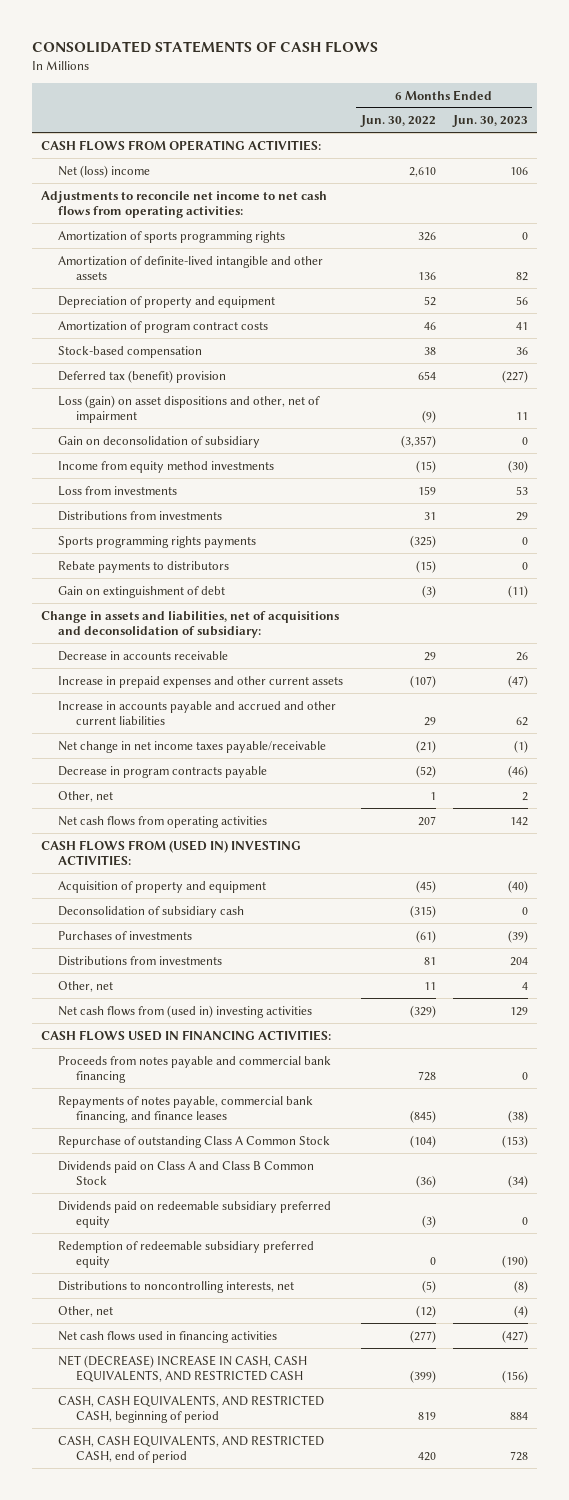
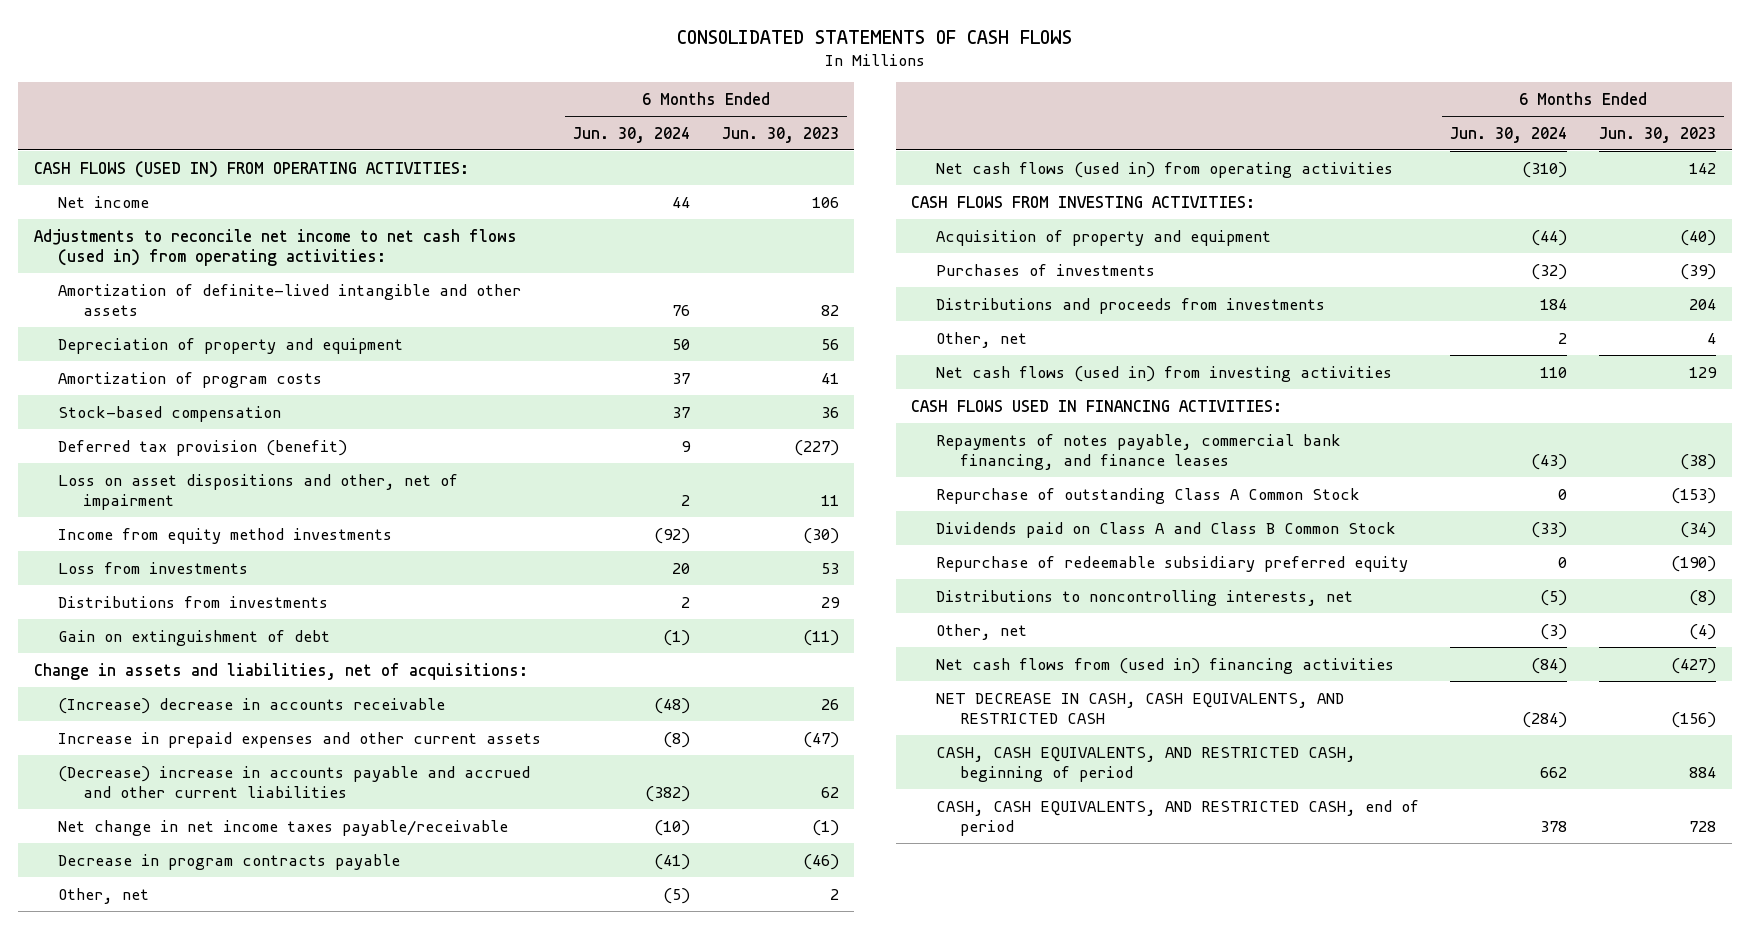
- | 6 Months Ended Jun. 30, 2022 | 6 Months Ended Jun. 30, 2023
+ | 6 Months Ended Jun. 30, 2024 | 6 Months Ended Jun. 30, 2023
- CASH FLOWS FROM OPERATING ACTIVITIES:
- Net (loss) income | 2,610 | 106
- Adjustments to reconcile net income to net cash flows from operating activities:
- Amortization of sports programming rights | 326 | 0
+ CASH FLOWS (USED IN) FROM OPERATING ACTIVITIES:
+ Net income | 44 | 106
+ Adjustments to reconcile net income to net cash flows (used in) from operating activities:
- Amortization of program contract costs | 46 | 41
+ Amortization of program costs | 37 | 41
- Deferred tax (benefit) provision | 654 | (227)
- Loss (gain) on asset dispositions and other, net of impairment | (9) | 11
- Gain on deconsolidation of subsidiary | (3,357) | 0
+ Deferred tax provision (benefit) | 9 | (227)
+ Loss on asset dispositions and other, net of impairment | 2 | 11
- Sports programming rights payments | (325) | 0
- Rebate payments to distributors | (15) | 0
- Change in assets and liabilities, net of acquisitions and deconsolidation of subsidiary:
- Decrease in accounts receivable | 29 | 26
+ Change in assets and liabilities, net of acquisitions:
+ (Increase) decrease in accounts receivable | (48) | 26
- Increase in accounts payable and accrued and other current liabilities | 29 | 62
+ (Decrease) increase in accounts payable and accrued and other current liabilities | (382) | 62
- Net cash flows from operating activities | 207 | 142
- CASH FLOWS FROM (USED IN) INVESTING ACTIVITIES:
+ Net cash flows (used in) from operating activities | (310) | 142
+ CASH FLOWS FROM INVESTING ACTIVITIES:
- Deconsolidation of subsidiary cash | (315) | 0
- Distributions from investments | 81 | 204
+ Distributions and proceeds from investments | 184 | 204
- Net cash flows from (used in) investing activities | (329) | 129
+ Net cash flows (used in) from investing activities | 110 | 129
- Proceeds from notes payable and commercial bank financing | 728 | 0
- Dividends paid on redeemable subsidiary preferred equity | (3) | 0
- Redemption of redeemable subsidiary preferred equity | 0 | (190)
+ Repurchase of redeemable subsidiary preferred equity | 0 | (190)
- Net cash flows used in financing activities | (277) | (427)
- NET (DECREASE) INCREASE IN CASH, CASH EQUIVALENTS, AND RESTRICTED CASH | (399) | (156)
+ Net cash flows from (used in) financing activities | (84) | (427)
+ NET DECREASE IN CASH, CASH EQUIVALENTS, AND RESTRICTED CASH | (284) | (156)

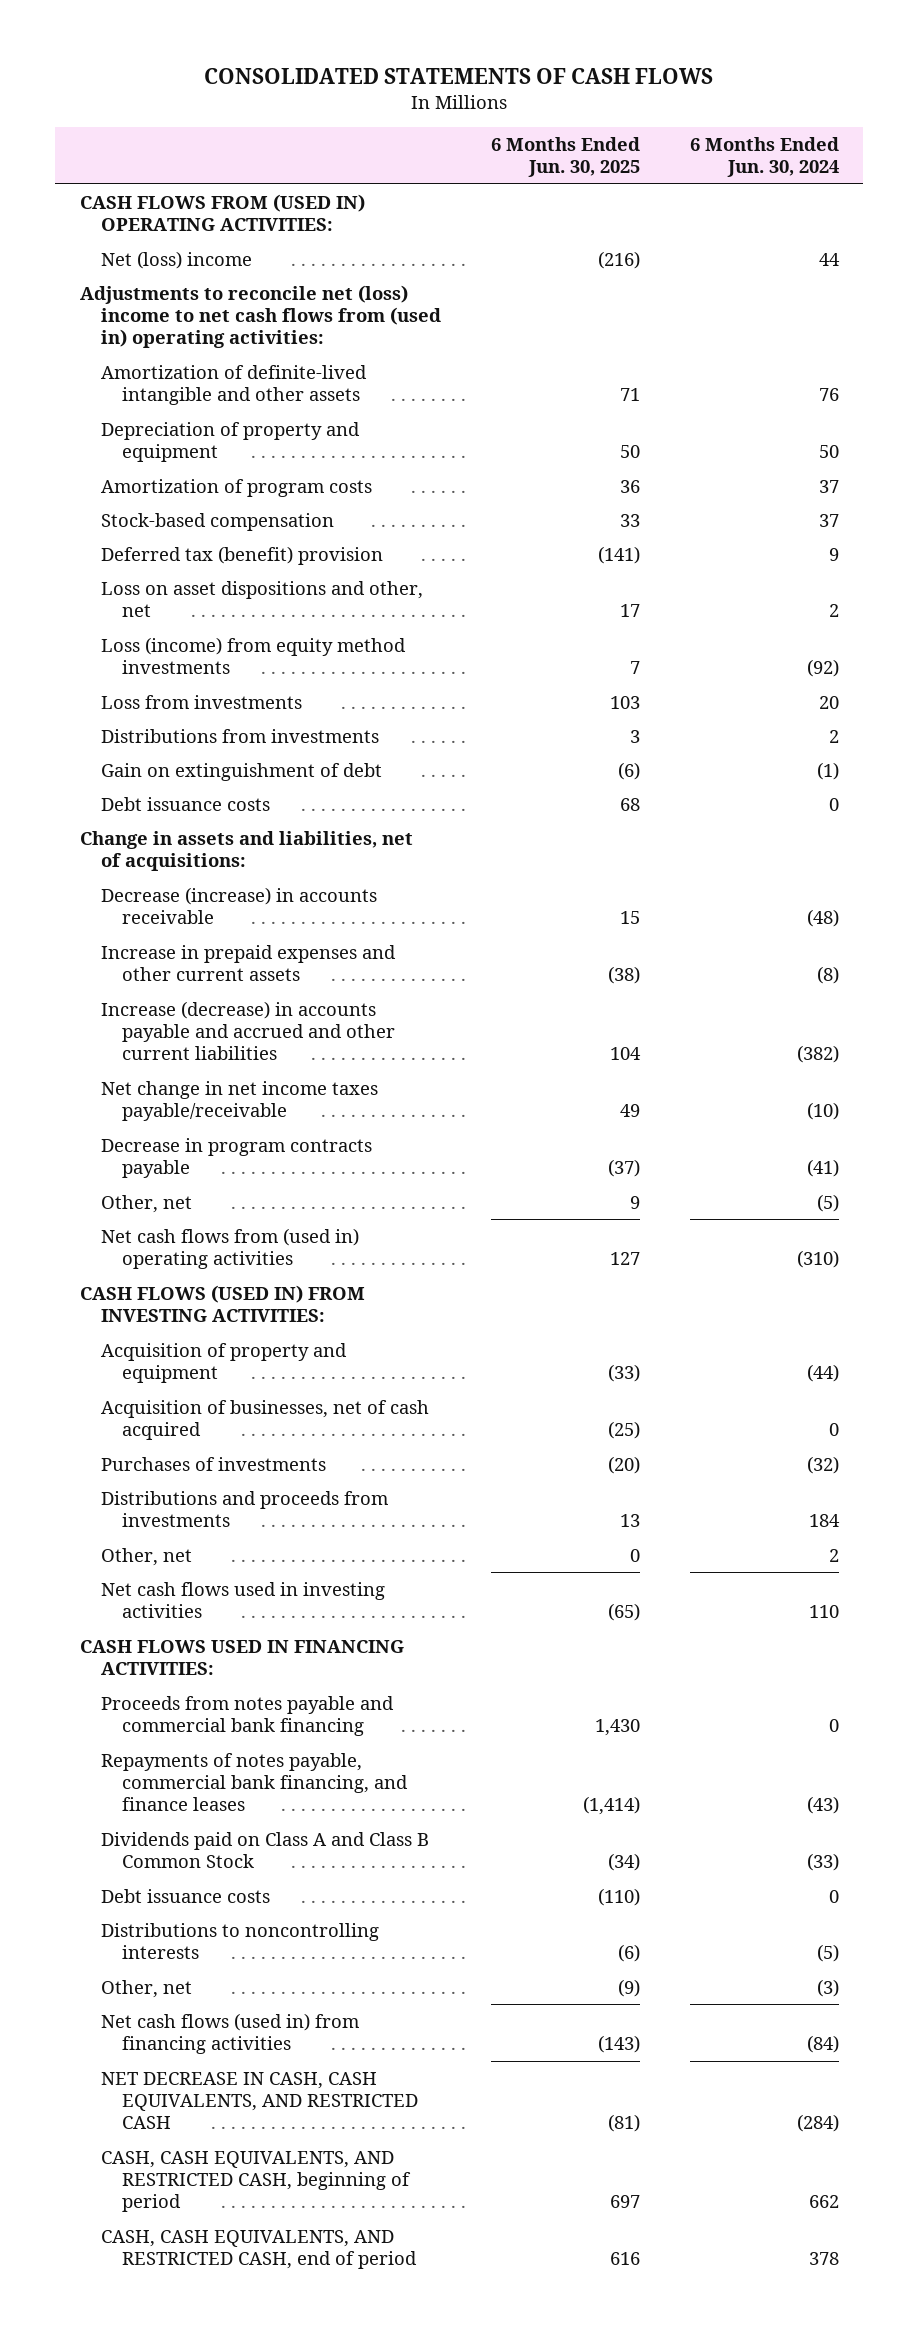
- | 6 Months Ended Jun. 30, 2024 | 6 Months Ended Jun. 30, 2023
+ | 6 Months Ended Jun. 30, 2025 | 6 Months Ended Jun. 30, 2024
- CASH FLOWS (USED IN) FROM OPERATING ACTIVITIES:
- Net income | 44 | 106
- Adjustments to reconcile net income to net cash flows (used in) from operating activities:
+ CASH FLOWS FROM (USED IN) OPERATING ACTIVITIES:
+ Net (loss) income | (216) | 44
+ Adjustments to reconcile net (loss) income to net cash flows from (used in) operating activities:
- Deferred tax provision (benefit) | 9 | (227)
- Loss on asset dispositions and other, net of impairment | 2 | 11
- Income from equity method investments | (92) | (30)
+ Deferred tax (benefit) provision | (141) | 9
+ Loss on asset dispositions and other, net | 17 | 2
+ Loss (income) from equity method investments | 7 | (92)
+ Debt issuance costs | 68 | 0
- (Increase) decrease in accounts receivable | (48) | 26
+ Decrease (increase) in accounts receivable | 15 | (48)
- (Decrease) increase in accounts payable and accrued and other current liabilities | (382) | 62
+ Increase (decrease) in accounts payable and accrued and other current liabilities | 104 | (382)
- Net cash flows (used in) from operating activities | (310) | 142
- CASH FLOWS FROM INVESTING ACTIVITIES:
+ Net cash flows from (used in) operating activities | 127 | (310)
+ CASH FLOWS (USED IN) FROM INVESTING ACTIVITIES:
+ Acquisition of businesses, net of cash acquired | (25) | 0
- Net cash flows (used in) from investing activities | 110 | 129
+ Net cash flows used in investing activities | (65) | 110
+ Proceeds from notes payable and commercial bank financing | 1,430 | 0
- Repurchase of outstanding Class A Common Stock | 0 | (153)
- Repurchase of redeemable subsidiary preferred equity | 0 | (190)
- Distributions to noncontrolling interests, net | (5) | (8)
+ Debt issuance costs | (110) | 0
+ Distributions to noncontrolling interests | (6) | (5)
- Net cash flows from (used in) financing activities | (84) | (427)
+ Net cash flows (used in) from financing activities | (143) | (84)

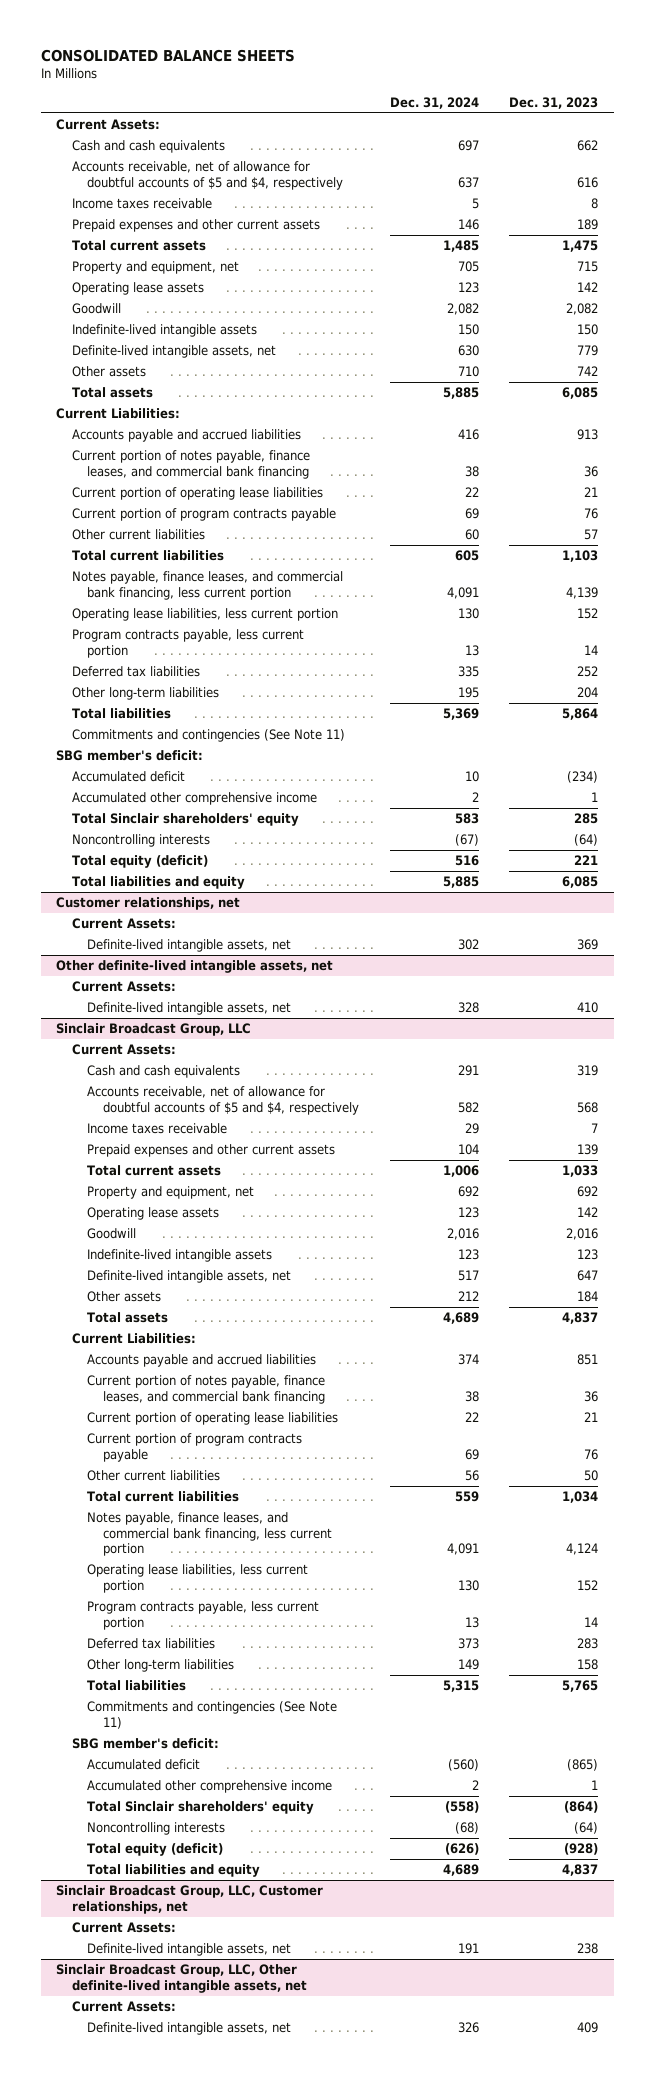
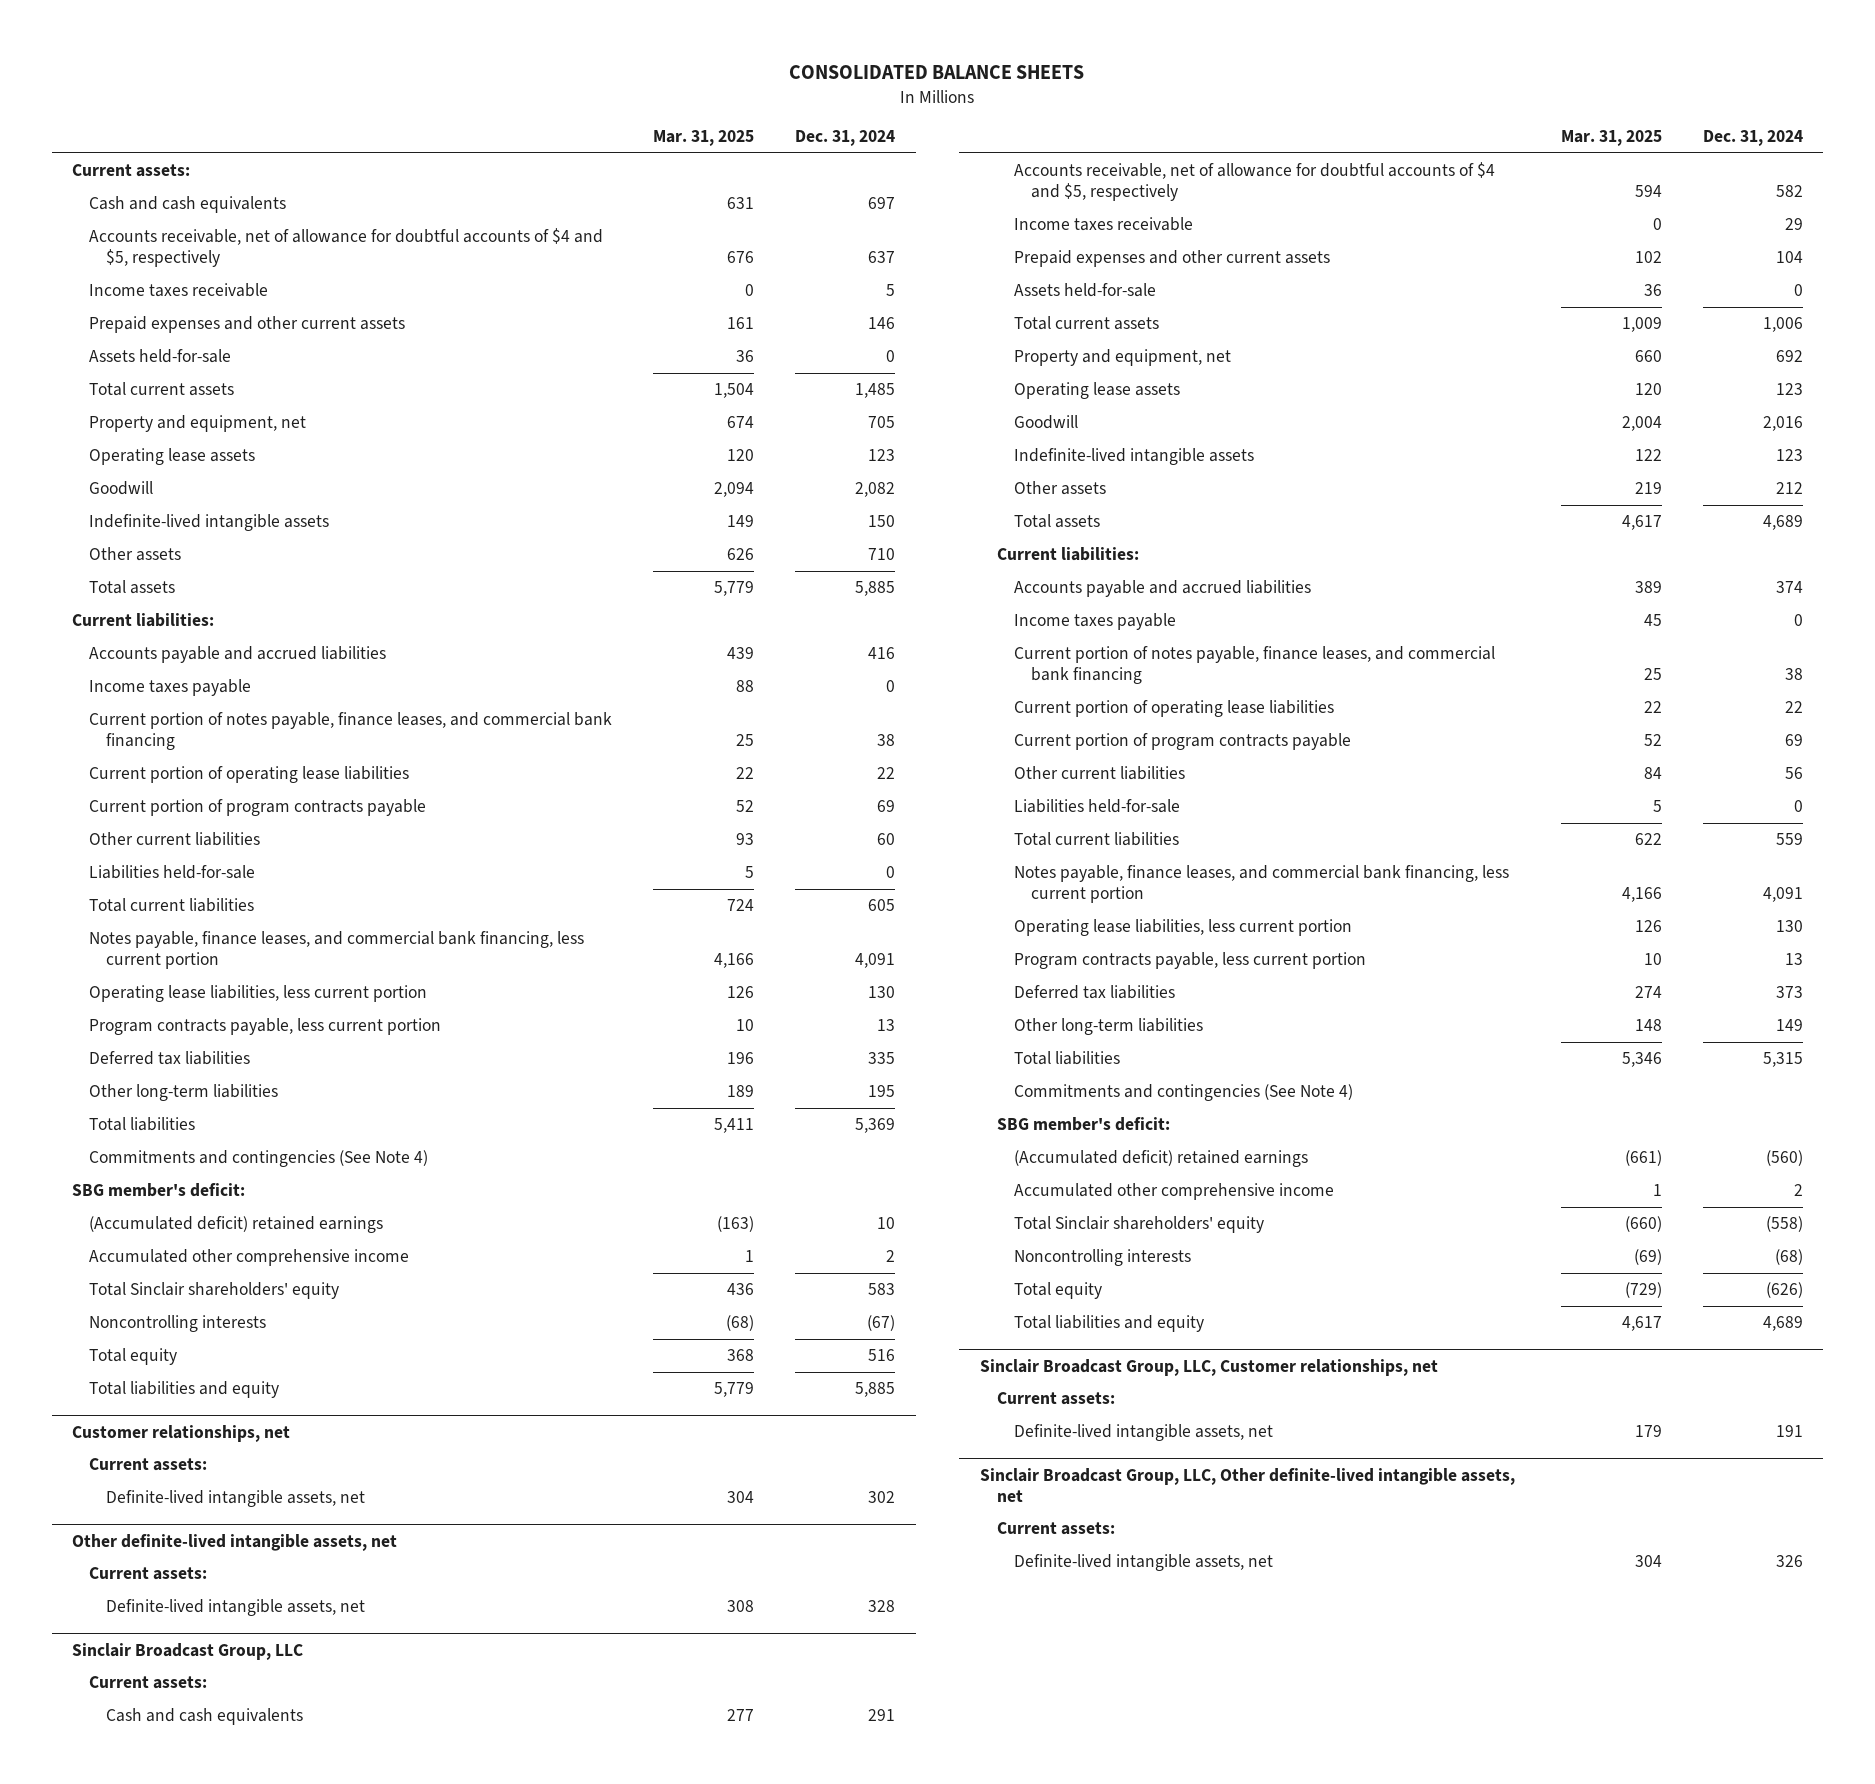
- | Dec. 31, 2024 | Dec. 31, 2023
+ | Mar. 31, 2025 | Dec. 31, 2024
- Current Assets:
+ Current assets:
- Accounts receivable, net of allowance for doubtful accounts of $5 and $4, respectively | 637 | 616
+ Accounts receivable, net of allowance for doubtful accounts of $4 and $5, respectively | 676 | 637
+ Assets held-for-sale | 36 | 0
- Definite-lived intangible assets, net | 630 | 779
- Current Liabilities:
+ Current liabilities:
+ Income taxes payable | 88 | 0
+ Liabilities held-for-sale | 5 | 0
- Commitments and contingencies (See Note 11)
+ Commitments and contingencies (See Note 4)
- Accumulated deficit | 10 | (234)
+ (Accumulated deficit) retained earnings | (163) | 10
- Total equity (deficit) | 516 | 221
+ Total equity | 368 | 516
@ Customer relationships, net
- Current Assets:
+ Current assets:
@ Other definite-lived intangible assets, net
- Current Assets:
+ Current assets:
@ Sinclair Broadcast Group, LLC
- Current Assets:
+ Current assets:
- Accounts receivable, net of allowance for doubtful accounts of $5 and $4, respectively | 582 | 568
+ Accounts receivable, net of allowance for doubtful accounts of $4 and $5, respectively | 594 | 582
+ Assets held-for-sale | 36 | 0
- Definite-lived intangible assets, net | 517 | 647
- Current Liabilities:
+ Current liabilities:
+ Income taxes payable | 45 | 0
+ Liabilities held-for-sale | 5 | 0
- Commitments and contingencies (See Note 11)
+ Commitments and contingencies (See Note 4)
- Accumulated deficit | (560) | (865)
+ (Accumulated deficit) retained earnings | (661) | (560)
- Total equity (deficit) | (626) | (928)
+ Total equity | (729) | (626)
@ Sinclair Broadcast Group, LLC, Customer relationships, net
- Current Assets:
+ Current assets:
@ Sinclair Broadcast Group, LLC, Other definite-lived intangible assets, net
- Current Assets:
+ Current assets:

